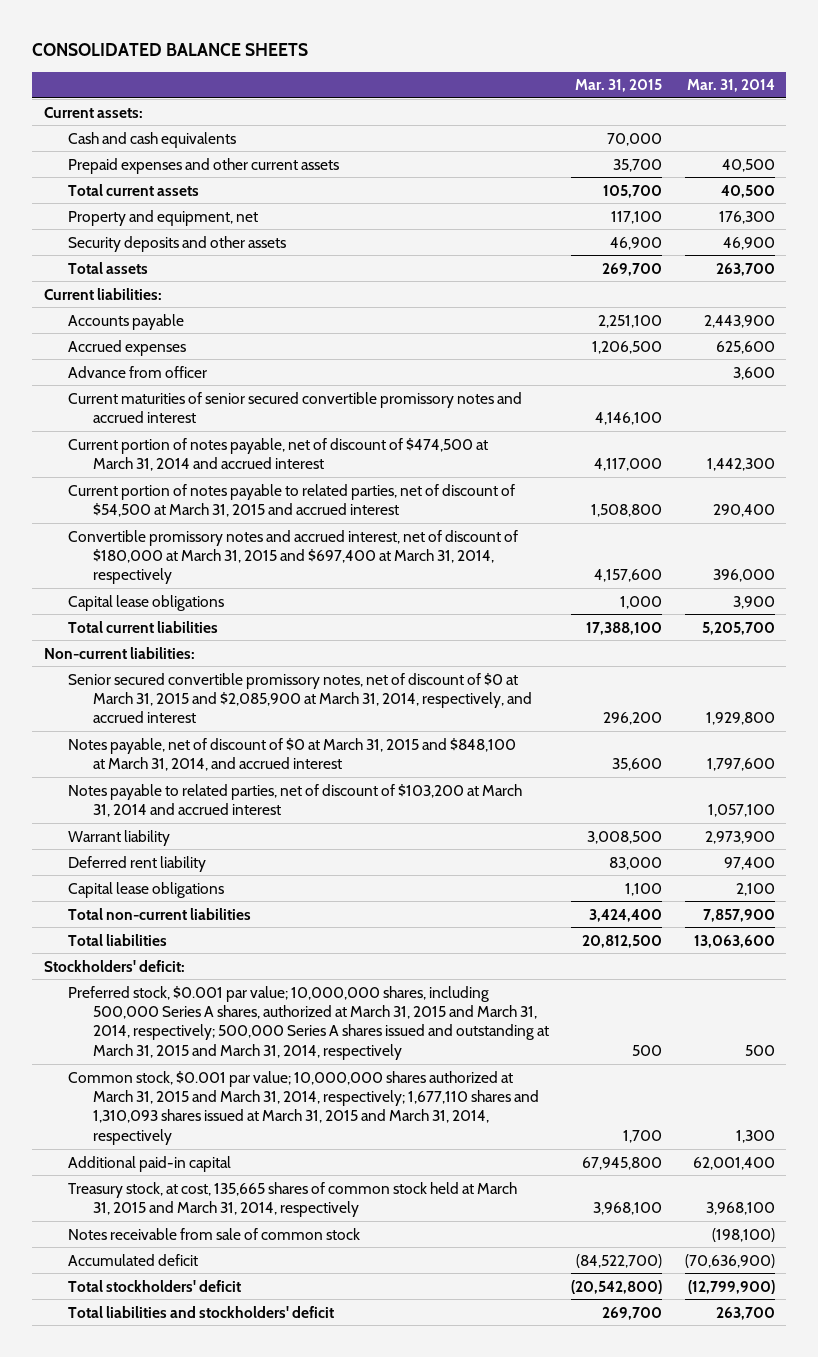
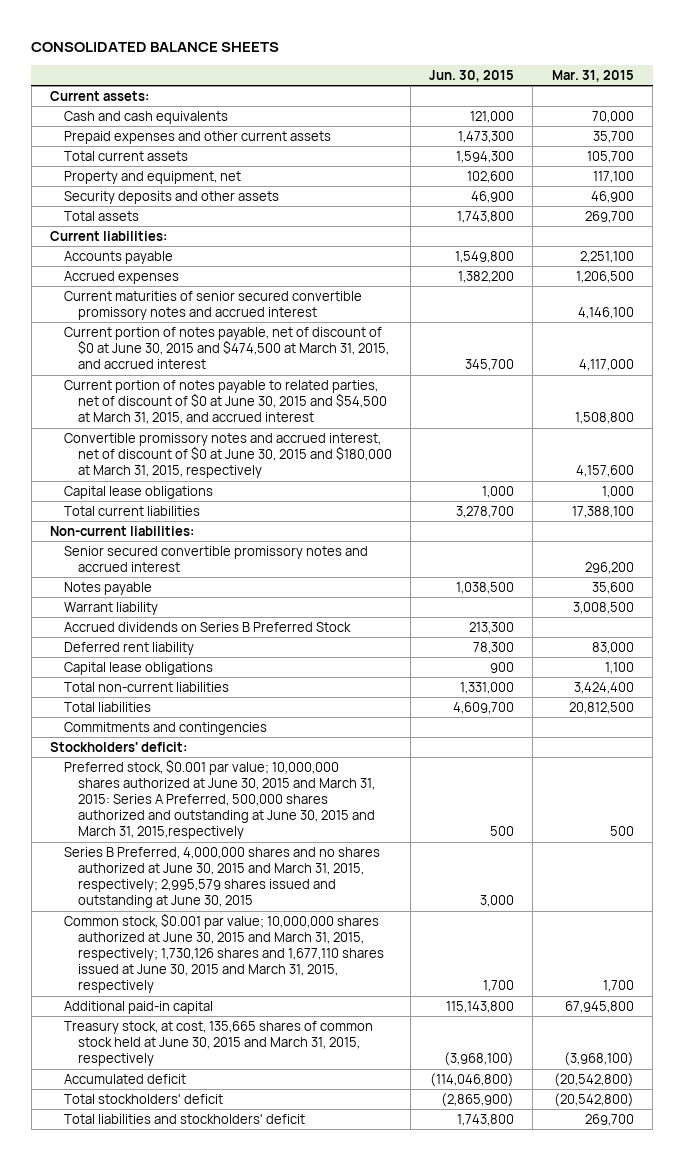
- | Mar. 31, 2015 | Mar. 31, 2014
+ | Jun. 30, 2015 | Mar. 31, 2015
- Advance from officer | | 3,600
- Current portion of notes payable, net of discount of $474,500 at March 31, 2014 and accrued interest | 4,117,000 | 1,442,300
- Current portion of notes payable to related parties, net of discount of $54,500 at March 31, 2015 and accrued interest | 1,508,800 | 290,400
- Convertible promissory notes and accrued interest, net of discount of $180,000 at March 31, 2015 and $697,400 at March 31, 2014, respectively | 4,157,600 | 396,000
+ Current portion of notes payable, net of discount of $0 at June 30, 2015 and $474,500 at March 31, 2015, and accrued interest | 345,700 | 4,117,000
+ Current portion of notes payable to related parties, net of discount of $0 at June 30, 2015 and $54,500 at March 31, 2015, and accrued interest | | 1,508,800
+ Convertible promissory notes and accrued interest, net of discount of $0 at June 30, 2015 and $180,000 at March 31, 2015, respectively | | 4,157,600
- Senior secured convertible promissory notes, net of discount of $0 at March 31, 2015 and $2,085,900 at March 31, 2014, respectively, and accrued interest | 296,200 | 1,929,800
- Notes payable, net of discount of $0 at March 31, 2015 and $848,100 at March 31, 2014, and accrued interest | 35,600 | 1,797,600
- Notes payable to related parties, net of discount of $103,200 at March 31, 2014 and accrued interest | | 1,057,100
+ Senior secured convertible promissory notes and accrued interest | | 296,200
+ Notes payable | 1,038,500 | 35,600
+ Accrued dividends on Series B Preferred Stock | 213,300 |
+ Commitments and contingencies
- Preferred stock, $0.001 par value; 10,000,000 shares, including 500,000 Series A shares, authorized at March 31, 2015 and March 31, 2014, respectively; 500,000 Series A shares issued and outstanding at March 31, 2015 and March 31, 2014, respectively | 500 | 500
- Common stock, $0.001 par value; 10,000,000 shares authorized at March 31, 2015 and March 31, 2014, respectively; 1,677,110 shares and 1,310,093 shares issued at March 31, 2015 and March 31, 2014, respectively | 1,700 | 1,300
+ Preferred stock, $0.001 par value; 10,000,000 shares authorized at June 30, 2015 and March 31, 2015: Series A Preferred, 500,000 shares authorized and outstanding at June 30, 2015 and March 31, 2015,respectively | 500 | 500
+ Series B Preferred, 4,000,000 shares and no shares authorized at June 30, 2015 and March 31, 2015, respectively; 2,995,579 shares issued and outstanding at June 30, 2015 | 3,000 |
+ Common stock, $0.001 par value; 10,000,000 shares authorized at June 30, 2015 and March 31, 2015, respectively; 1,730,126 shares and 1,677,110 shares issued at June 30, 2015 and March 31, 2015, respectively | 1,700 | 1,700
- Treasury stock, at cost, 135,665 shares of common stock held at March 31, 2015 and March 31, 2014, respectively | 3,968,100 | 3,968,100
- Notes receivable from sale of common stock | | (198,100)
- Accumulated deficit | (84,522,700) | (70,636,900)
+ Treasury stock, at cost, 135,665 shares of common stock held at June 30, 2015 and March 31, 2015, respectively | (3,968,100) | (3,968,100)
+ Accumulated deficit | (114,046,800) | (20,542,800)

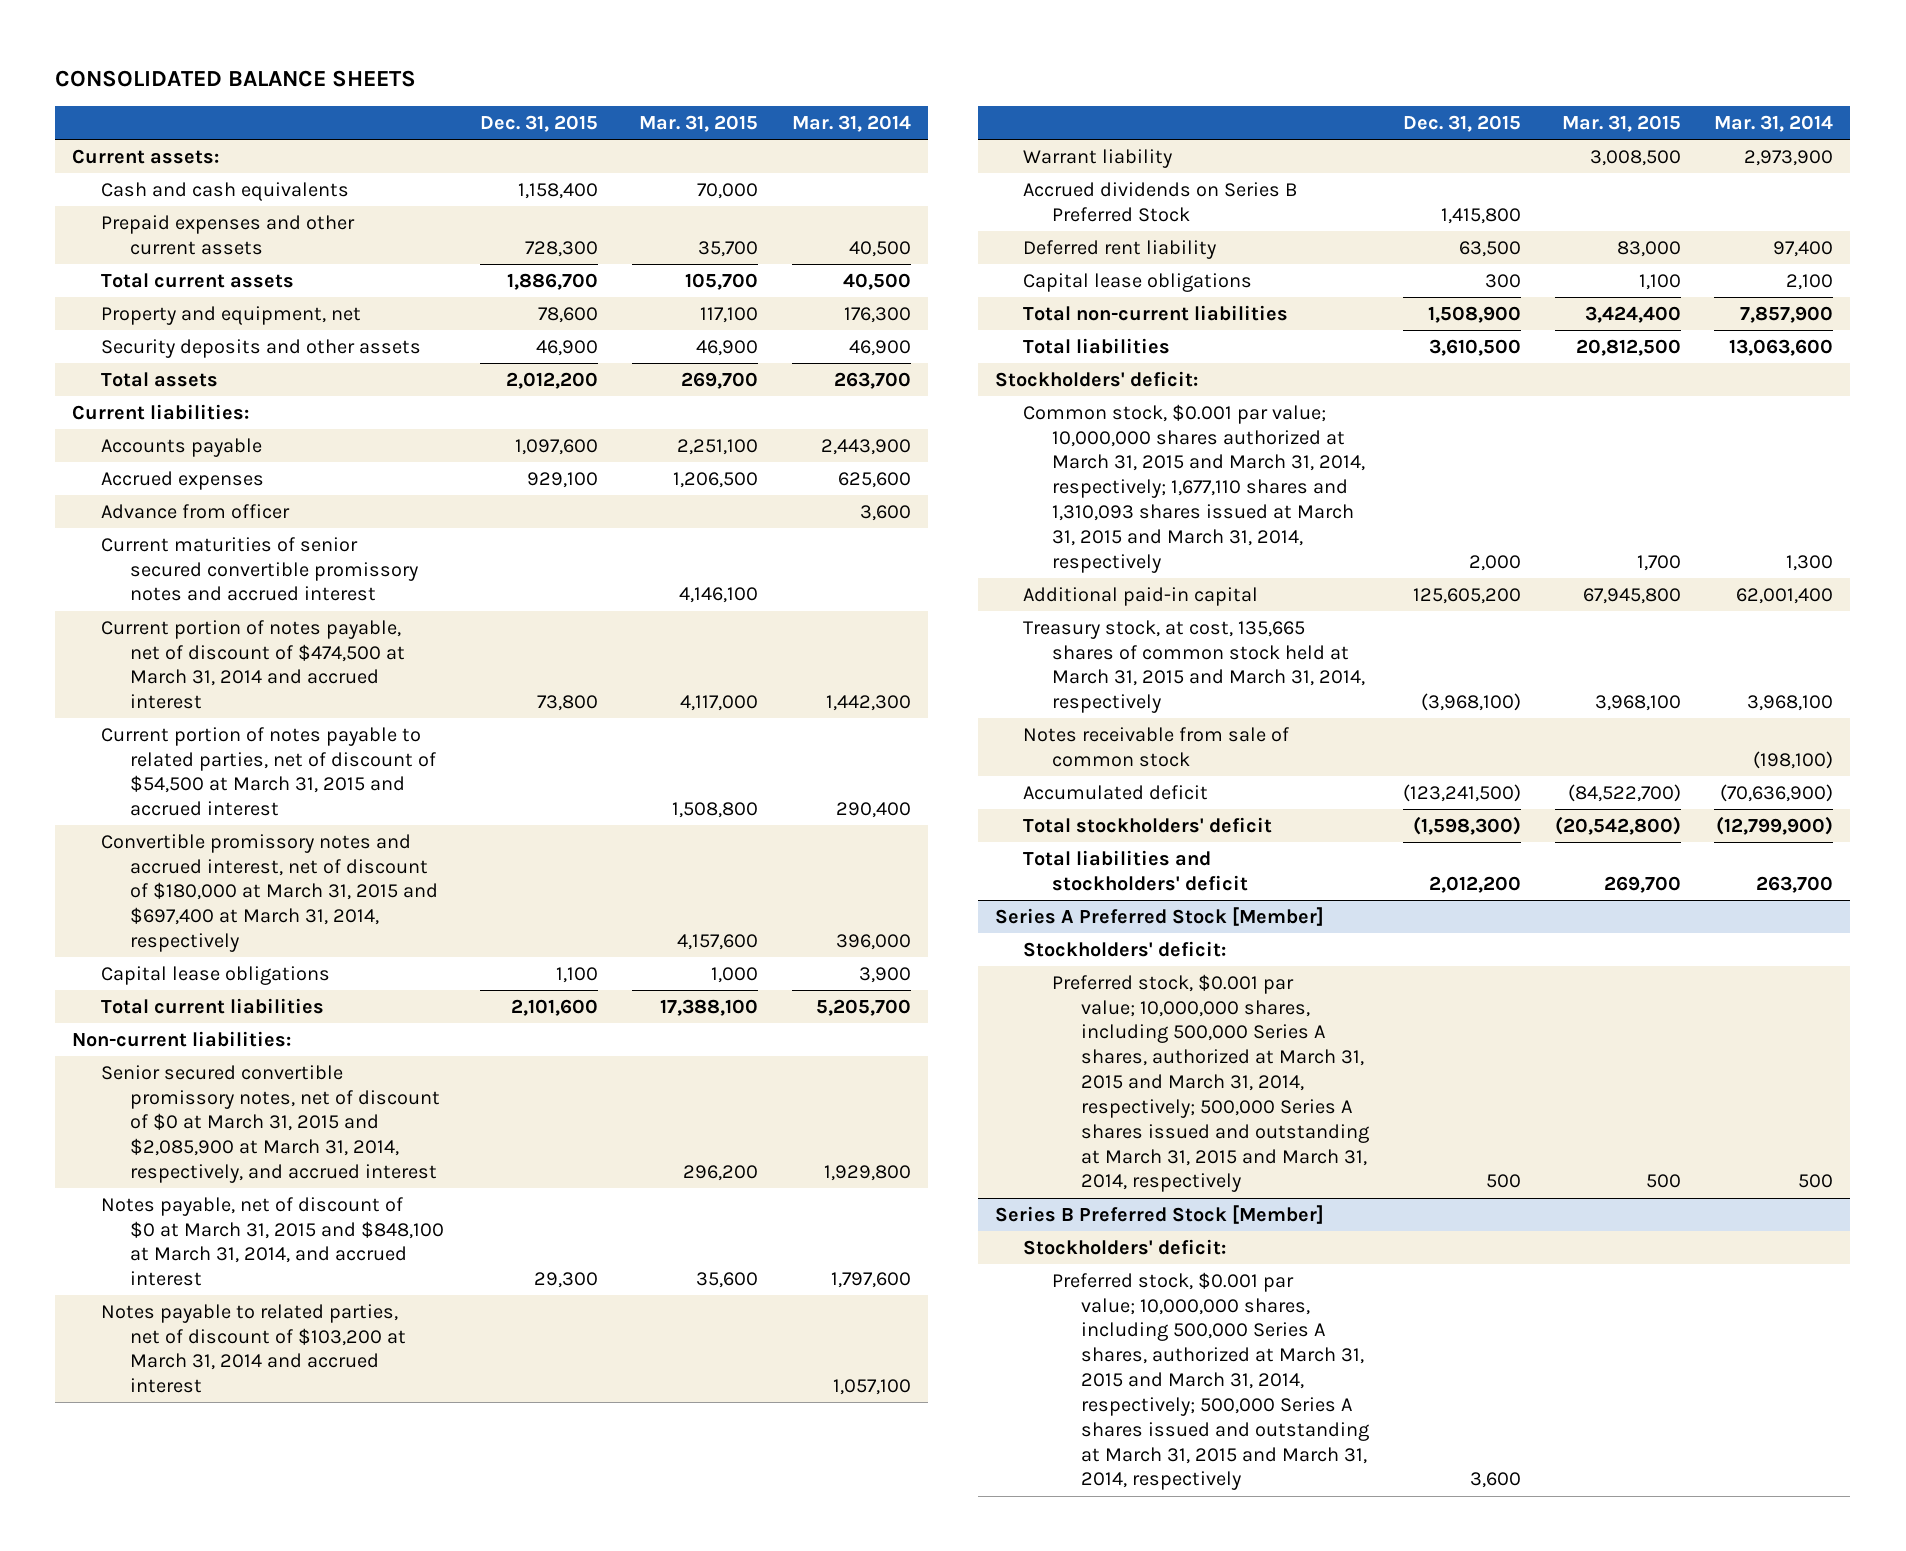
- | Jun. 30, 2015 | Mar. 31, 2015
+ | Dec. 31, 2015 | Mar. 31, 2015 | Mar. 31, 2014
+ Advance from officer | | | 3,600
- Current portion of notes payable, net of discount of $0 at June 30, 2015 and $474,500 at March 31, 2015, and accrued interest | 345,700 | 4,117,000
- Current portion of notes payable to related parties, net of discount of $0 at June 30, 2015 and $54,500 at March 31, 2015, and accrued interest | | 1,508,800
- Convertible promissory notes and accrued interest, net of discount of $0 at June 30, 2015 and $180,000 at March 31, 2015, respectively | | 4,157,600
+ Current portion of notes payable, net of discount of $474,500 at March 31, 2014 and accrued interest | 73,800 | 4,117,000 | 1,442,300
+ Current portion of notes payable to related parties, net of discount of $54,500 at March 31, 2015 and accrued interest | | 1,508,800 | 290,400
+ Convertible promissory notes and accrued interest, net of discount of $180,000 at March 31, 2015 and $697,400 at March 31, 2014, respectively | | 4,157,600 | 396,000
- Senior secured convertible promissory notes and accrued interest | | 296,200
- Notes payable | 1,038,500 | 35,600
+ Senior secured convertible promissory notes, net of discount of $0 at March 31, 2015 and $2,085,900 at March 31, 2014, respectively, and accrued interest | | 296,200 | 1,929,800
+ Notes payable, net of discount of $0 at March 31, 2015 and $848,100 at March 31, 2014, and accrued interest | 29,300 | 35,600 | 1,797,600
+ Notes payable to related parties, net of discount of $103,200 at March 31, 2014 and accrued interest | | | 1,057,100
- Commitments and contingencies
- Preferred stock, $0.001 par value; 10,000,000 shares authorized at June 30, 2015 and March 31, 2015: Series A Preferred, 500,000 shares authorized and outstanding at June 30, 2015 and March 31, 2015,respectively | 500 | 500
- Series B Preferred, 4,000,000 shares and no shares authorized at June 30, 2015 and March 31, 2015, respectively; 2,995,579 shares issued and outstanding at June 30, 2015 | 3,000 |
- Common stock, $0.001 par value; 10,000,000 shares authorized at June 30, 2015 and March 31, 2015, respectively; 1,730,126 shares and 1,677,110 shares issued at June 30, 2015 and March 31, 2015, respectively | 1,700 | 1,700
+ Common stock, $0.001 par value; 10,000,000 shares authorized at March 31, 2015 and March 31, 2014, respectively; 1,677,110 shares and 1,310,093 shares issued at March 31, 2015 and March 31, 2014, respectively | 2,000 | 1,700 | 1,300
- Treasury stock, at cost, 135,665 shares of common stock held at June 30, 2015 and March 31, 2015, respectively | (3,968,100) | (3,968,100)
- Accumulated deficit | (114,046,800) | (20,542,800)
+ Treasury stock, at cost, 135,665 shares of common stock held at March 31, 2015 and March 31, 2014, respectively | (3,968,100) | 3,968,100 | 3,968,100
+ Notes receivable from sale of common stock | | | (198,100)
+ Accumulated deficit | (123,241,500) | (84,522,700) | (70,636,900)
+ Series A Preferred Stock [Member]
+ Stockholders' deficit:
+ Preferred stock, $0.001 par value; 10,000,000 shares, including 500,000 Series A shares, authorized at March 31, 2015 and March 31, 2014, respectively; 500,000 Series A shares issued and outstanding at March 31, 2015 and March 31, 2014, respectively | 500 | 500 | 500
+ Series B Preferred Stock [Member]
+ Stockholders' deficit:
+ Preferred stock, $0.001 par value; 10,000,000 shares, including 500,000 Series A shares, authorized at March 31, 2015 and March 31, 2014, respectively; 500,000 Series A shares issued and outstanding at March 31, 2015 and March 31, 2014, respectively | 3,600 | |

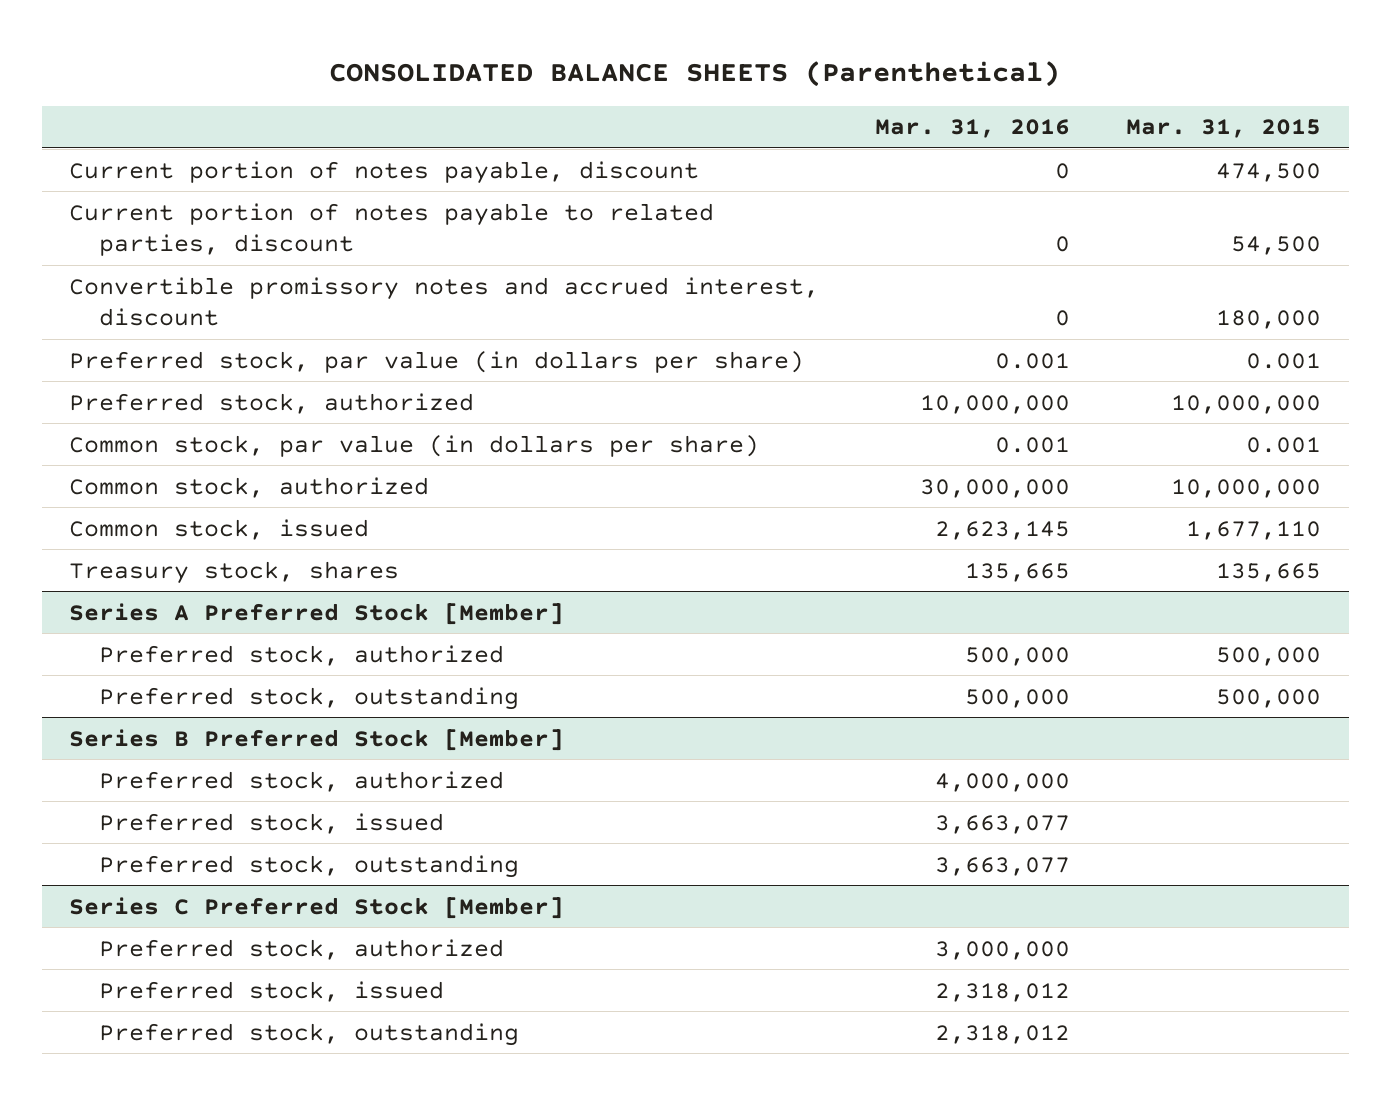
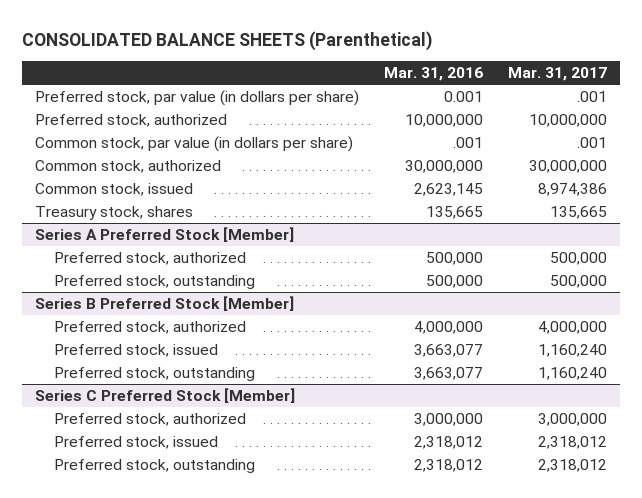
- | Mar. 31, 2016 | Mar. 31, 2015
+ | Mar. 31, 2016 | Mar. 31, 2017
- Current portion of notes payable, discount | 0 | 474,500
- Current portion of notes payable to related parties, discount | 0 | 54,500
- Convertible promissory notes and accrued interest, discount | 0 | 180,000
- Common stock, par value (in dollars per share) | 0.001 | 0.001
+ Common stock, par value (in dollars per share) | .001 | .001

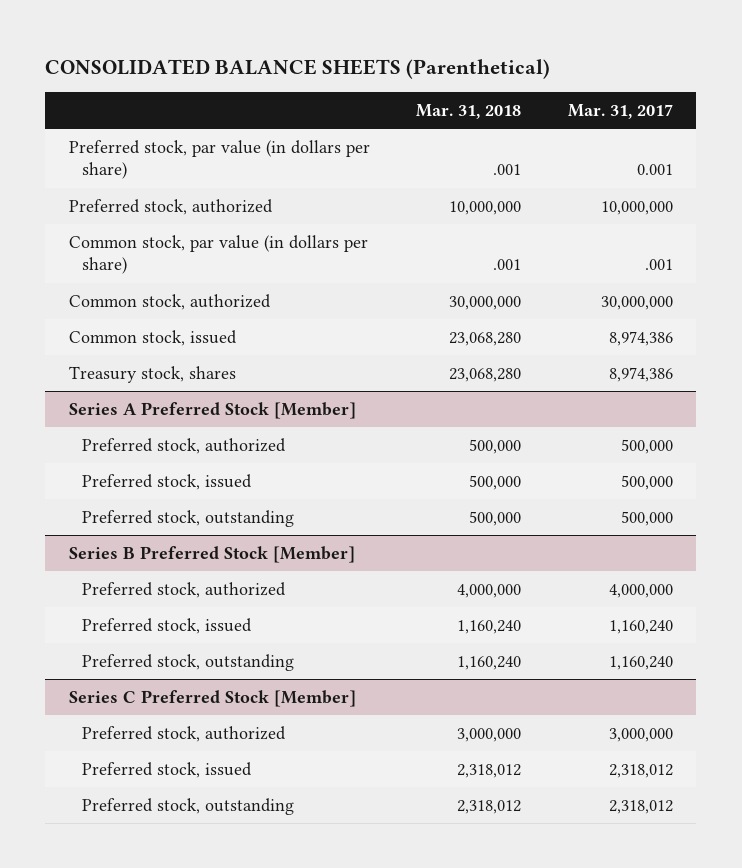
- | Mar. 31, 2016 | Mar. 31, 2017
+ | Mar. 31, 2018 | Mar. 31, 2017
- Preferred stock, par value (in dollars per share) | 0.001 | .001
+ Preferred stock, par value (in dollars per share) | .001 | 0.001
- Treasury stock, shares | 135,665 | 135,665
+ Treasury stock, shares | 23,068,280 | 8,974,386
@ Series A Preferred Stock [Member]
+ Preferred stock, issued | 500,000 | 500,000

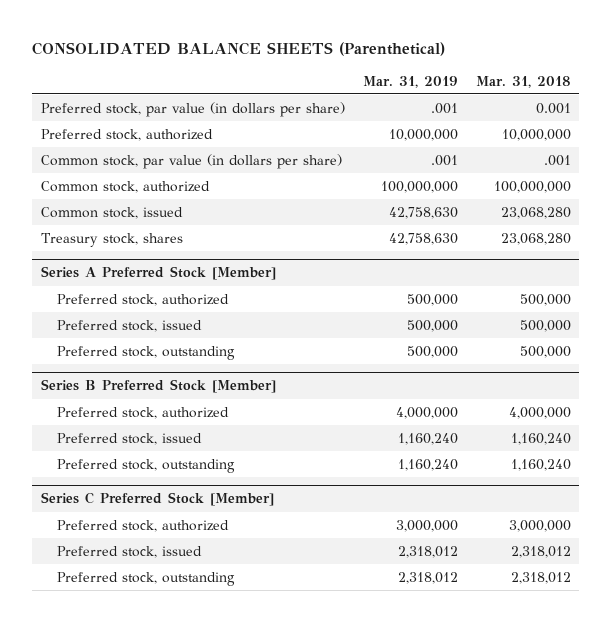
- | Mar. 31, 2018 | Mar. 31, 2017
+ | Mar. 31, 2019 | Mar. 31, 2018
- Preferred stock, par value (in dollars per share) | .001 | 0.001
+ Preferred stock, par value (in dollars per share) | .001 | 0.001
- Common stock, authorized | 30,000,000 | 30,000,000
+ Common stock, authorized | 100,000,000 | 100,000,000

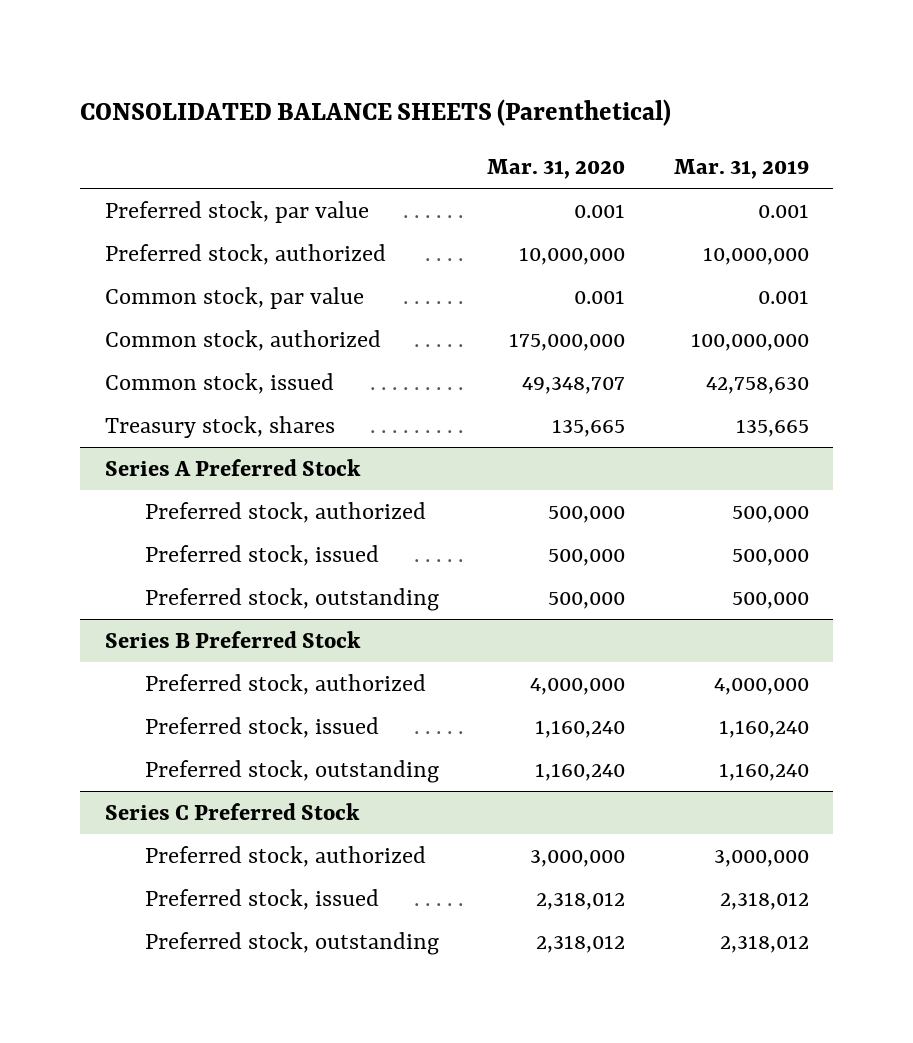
- | Mar. 31, 2019 | Mar. 31, 2018
+ | Mar. 31, 2020 | Mar. 31, 2019
- Preferred stock, par value (in dollars per share) | .001 | 0.001
+ Preferred stock, par value | 0.001 | 0.001
- Common stock, par value (in dollars per share) | .001 | .001
+ Common stock, par value | 0.001 | 0.001
- Treasury stock, shares | 42,758,630 | 23,068,280
- Series A Preferred Stock [Member]
+ Treasury stock, shares | 135,665 | 135,665
+ Series A Preferred Stock
- Series B Preferred Stock [Member]
+ Series B Preferred Stock
- Series C Preferred Stock [Member]
+ Series C Preferred Stock

